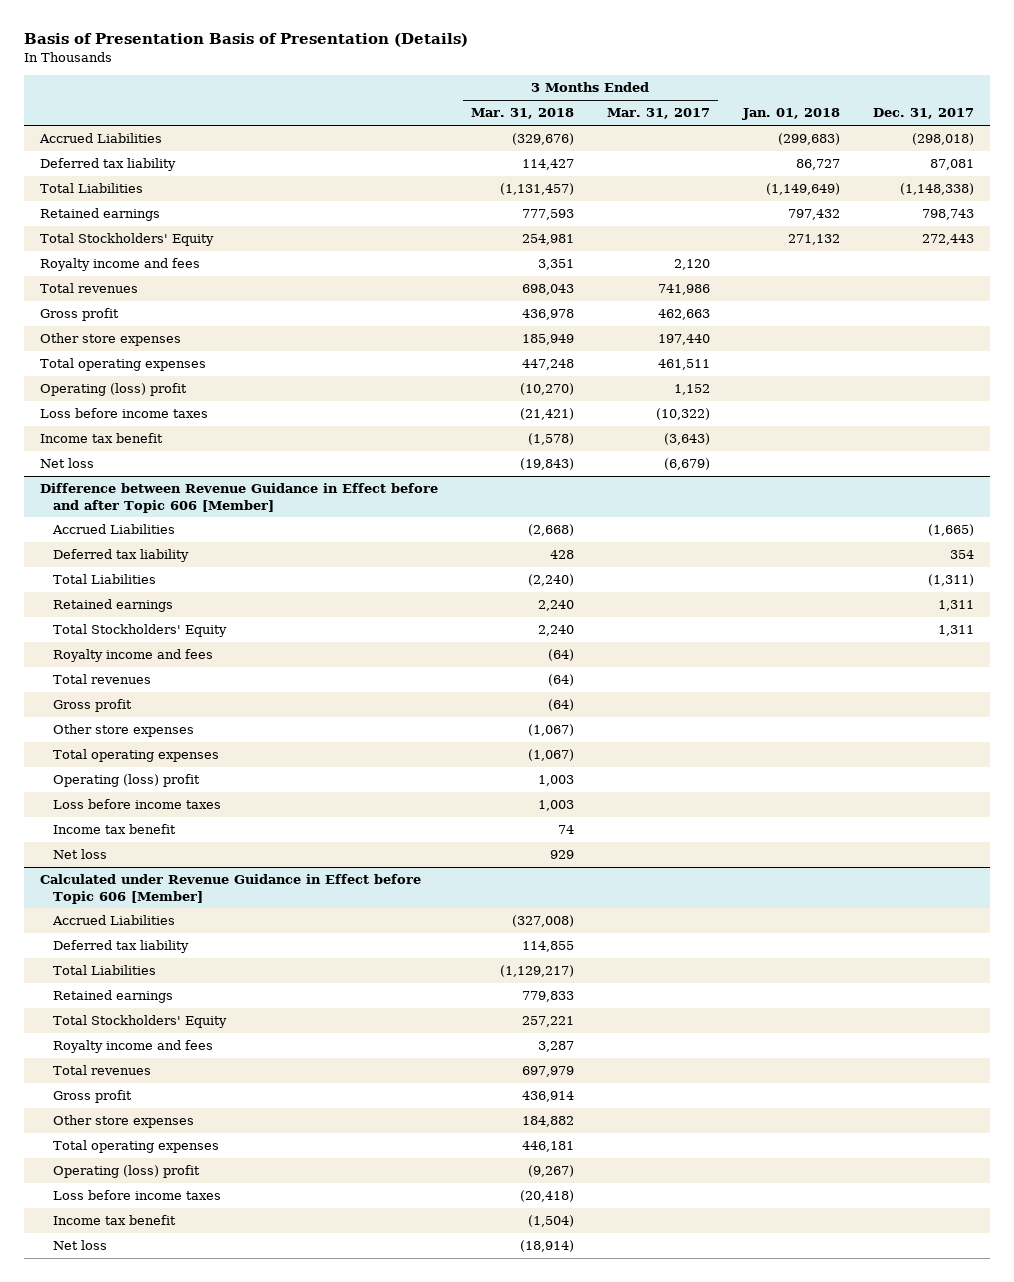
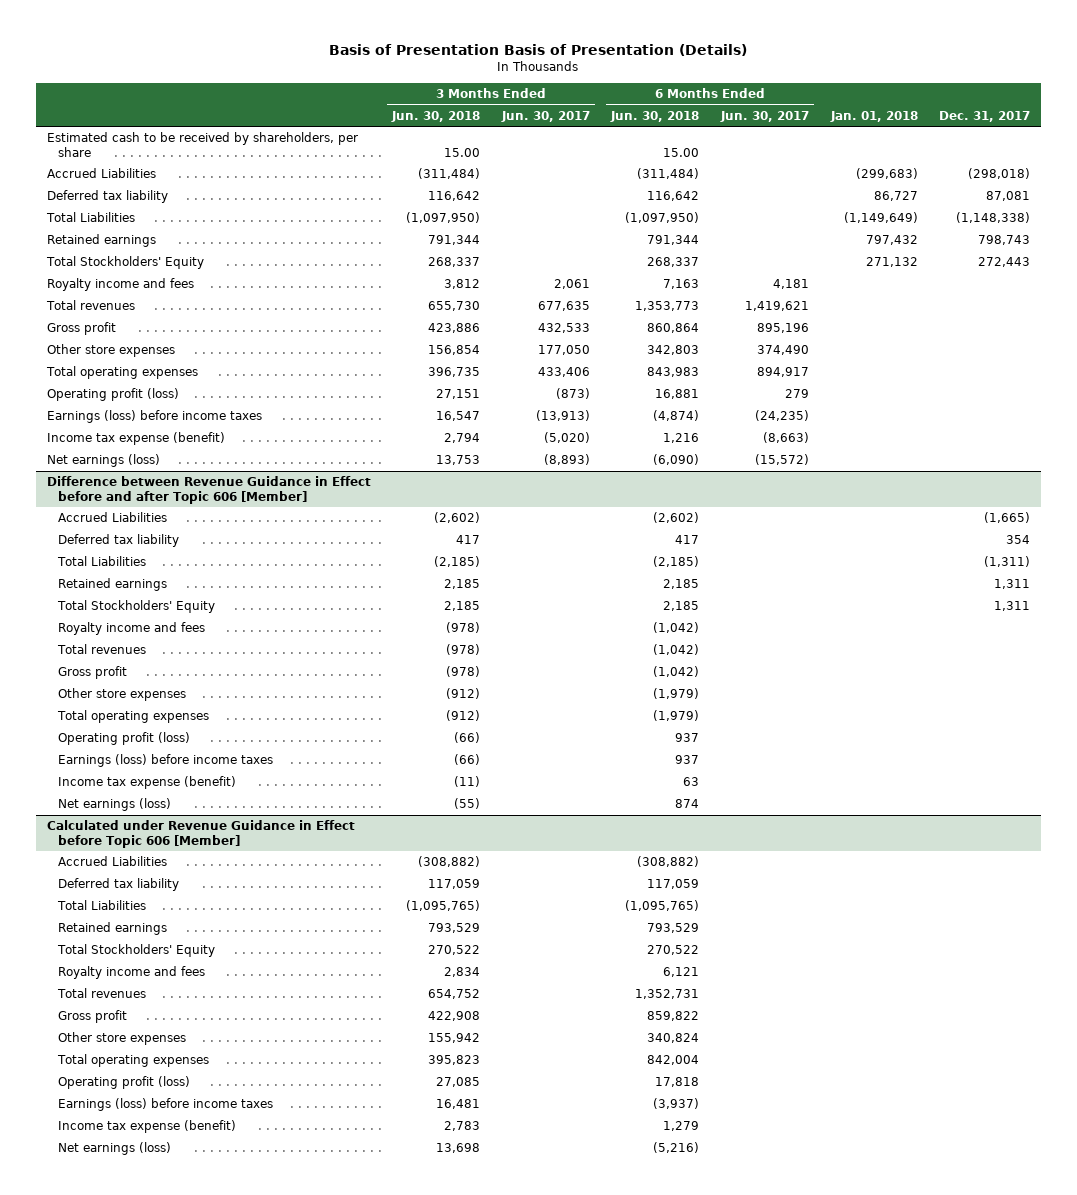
- | 3 Months Ended Mar. 31, 2018 | 3 Months Ended Mar. 31, 2017 | Jan. 01, 2018 | Dec. 31, 2017
+ | 3 Months Ended Jun. 30, 2018 | 3 Months Ended Jun. 30, 2017 | 6 Months Ended Jun. 30, 2018 | 6 Months Ended Jun. 30, 2017 | Jan. 01, 2018 | Dec. 31, 2017
+ Estimated cash to be received by shareholders, per share | 15.00 | | 15.00 | | |
- Operating (loss) profit | (10,270) | 1,152 | |
- Loss before income taxes | (21,421) | (10,322) | |
- Income tax benefit | (1,578) | (3,643) | |
- Net loss | (19,843) | (6,679) | |
+ Operating profit (loss) | 27,151 | (873) | 16,881 | 279 | |
+ Earnings (loss) before income taxes | 16,547 | (13,913) | (4,874) | (24,235) | |
+ Income tax expense (benefit) | 2,794 | (5,020) | 1,216 | (8,663) | |
+ Net earnings (loss) | 13,753 | (8,893) | (6,090) | (15,572) | |
@ Difference between Revenue Guidance in Effect before and after Topic 606 [Member]
- Operating (loss) profit | 1,003 | | |
- Loss before income taxes | 1,003 | | |
- Income tax benefit | 74 | | |
- Net loss | 929 | | |
+ Operating profit (loss) | (66) | | 937 | | |
+ Earnings (loss) before income taxes | (66) | | 937 | | |
+ Income tax expense (benefit) | (11) | | 63 | | |
+ Net earnings (loss) | (55) | | 874 | | |
@ Calculated under Revenue Guidance in Effect before Topic 606 [Member]
- Operating (loss) profit | (9,267) | | |
- Loss before income taxes | (20,418) | | |
- Income tax benefit | (1,504) | | |
- Net loss | (18,914) | | |
+ Operating profit (loss) | 27,085 | | 17,818 | | |
+ Earnings (loss) before income taxes | 16,481 | | (3,937) | | |
+ Income tax expense (benefit) | 2,783 | | 1,279 | | |
+ Net earnings (loss) | 13,698 | | (5,216) | | |

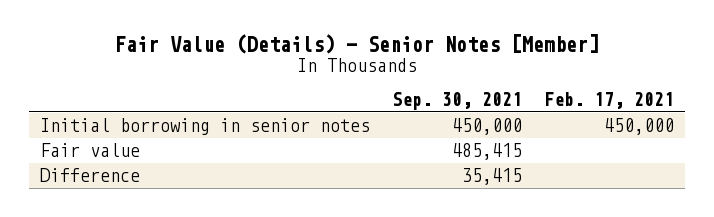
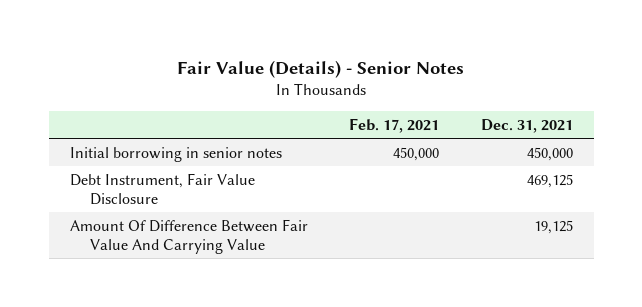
- Fair Value (Details) - Senior Notes [Member]
+ Fair Value (Details) - Senior Notes
- | Sep. 30, 2021 | Feb. 17, 2021
+ | Feb. 17, 2021 | Dec. 31, 2021
- Fair value | 485,415 |
- Difference | 35,415 |
+ Debt Instrument, Fair Value Disclosure | | 469,125
+ Amount Of Difference Between Fair Value And Carrying Value | | 19,125

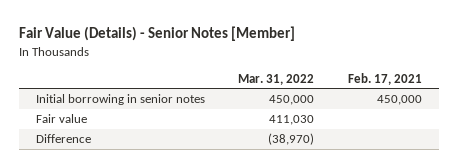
- Fair Value (Details) - Senior Notes
+ Fair Value (Details) - Senior Notes [Member]
- | Feb. 17, 2021 | Dec. 31, 2021
+ | Mar. 31, 2022 | Feb. 17, 2021
- Debt Instrument, Fair Value Disclosure | | 469,125
- Amount Of Difference Between Fair Value And Carrying Value | | 19,125
+ Fair value | 411,030 |
+ Difference | (38,970) |

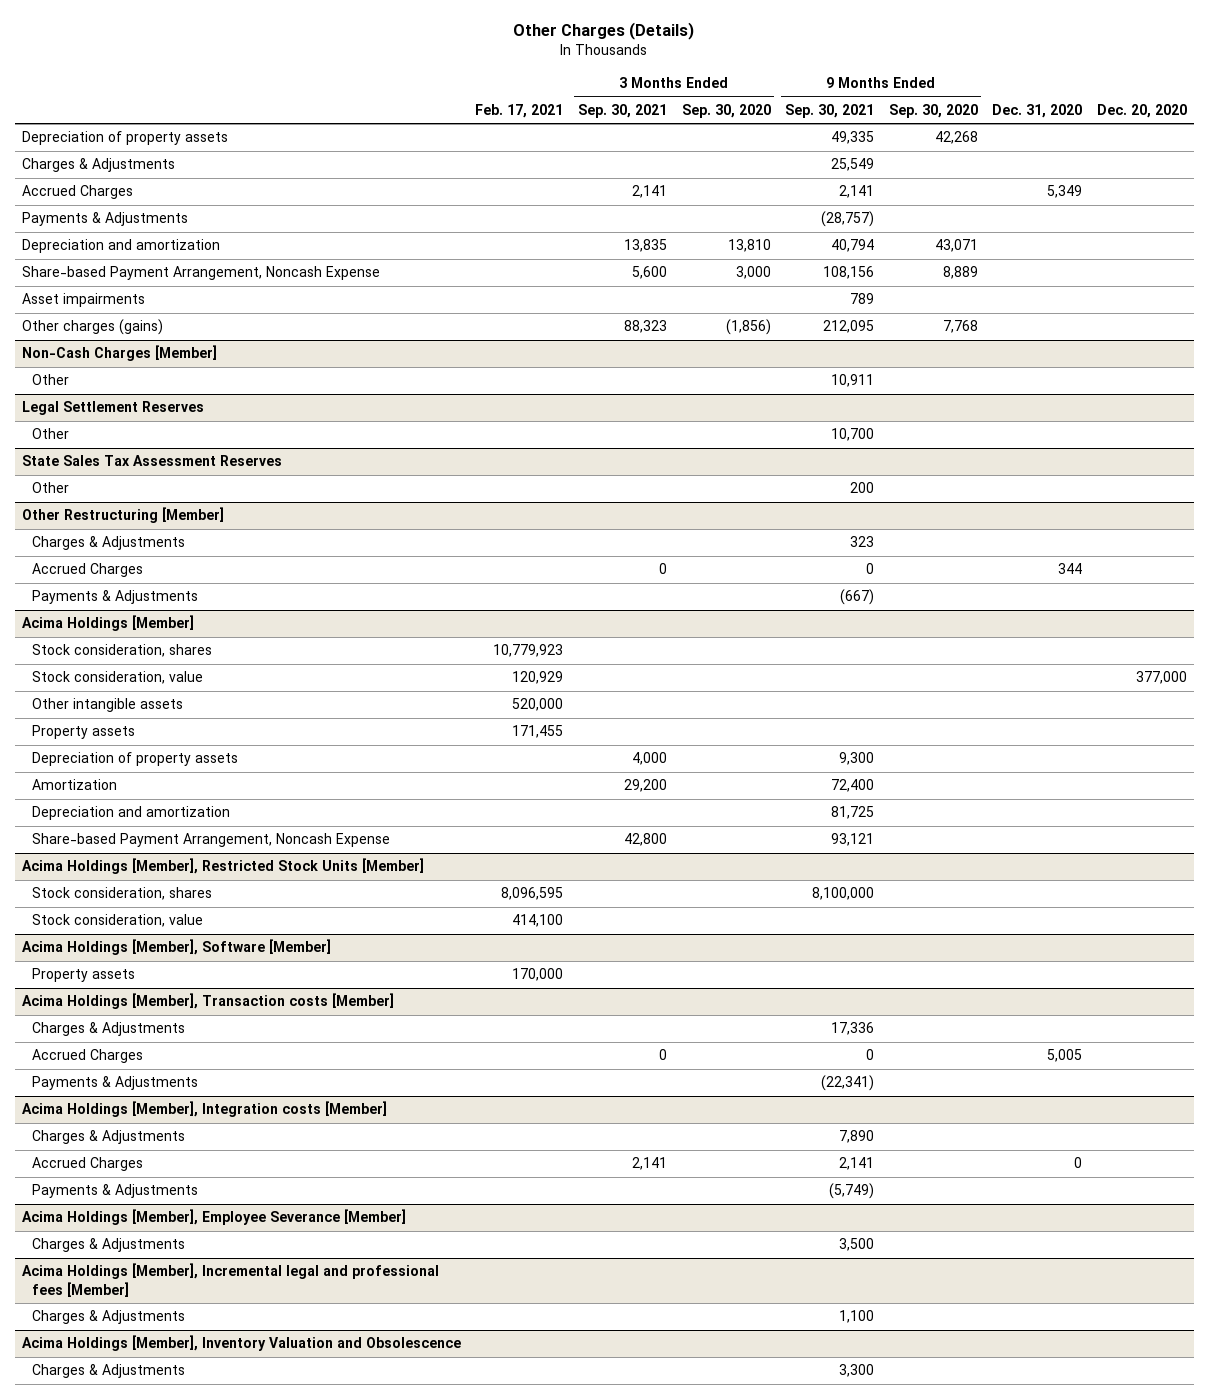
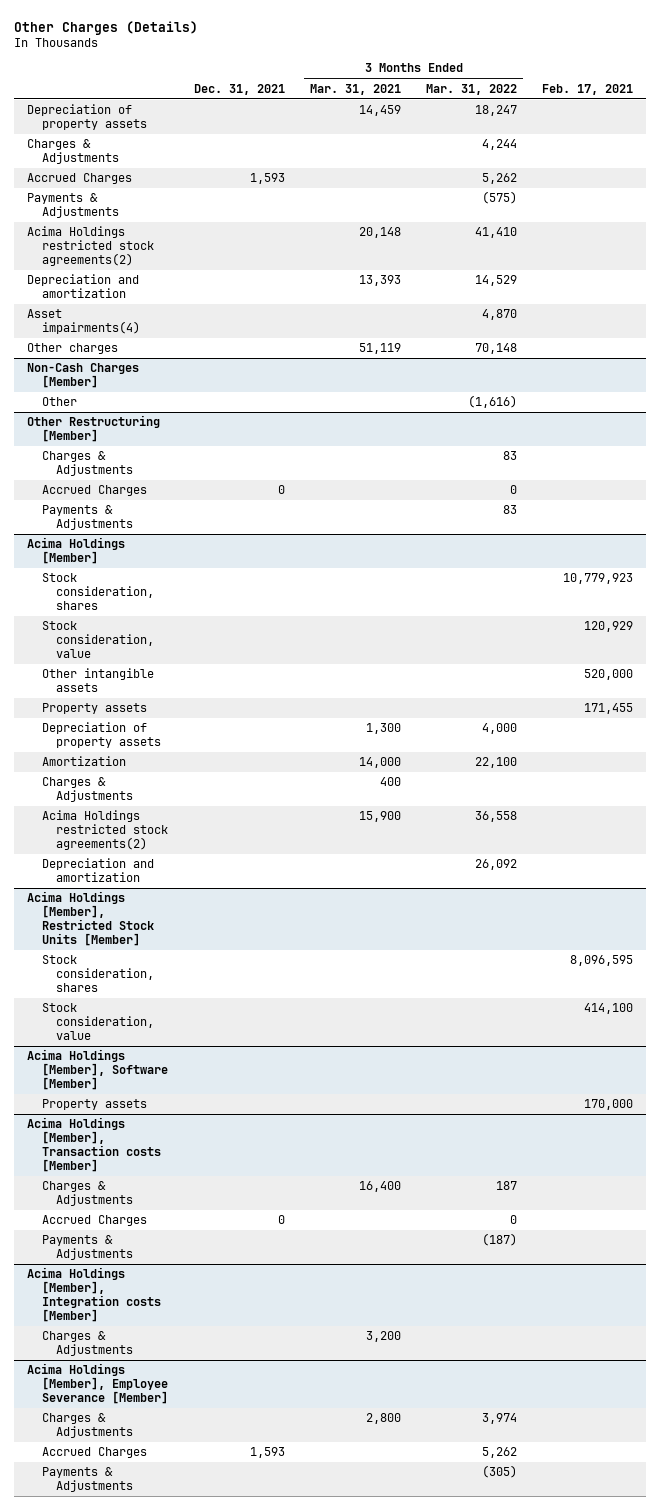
- | Feb. 17, 2021 | 3 Months Ended Sep. 30, 2021 | 3 Months Ended Sep. 30, 2020 | 9 Months Ended Sep. 30, 2021 | 9 Months Ended Sep. 30, 2020 | Dec. 31, 2020 | Dec. 20, 2020
+ | Dec. 31, 2021 | 3 Months Ended Mar. 31, 2021 | 3 Months Ended Mar. 31, 2022 | Feb. 17, 2021
+ Acima Holdings restricted stock agreements(2) | | 20,148 | 41,410 |
- Share-based Payment Arrangement, Noncash Expense | | 5,600 | 3,000 | 108,156 | 8,889 | |
- Asset impairments | | | | 789 | | |
- Other charges (gains) | | 88,323 | (1,856) | 212,095 | 7,768 | |
+ Asset impairments(4) | | | 4,870 |
+ Other charges | | 51,119 | 70,148 |
- Legal Settlement Reserves
- Other | | | | 10,700 | | |
- State Sales Tax Assessment Reserves
- Other | | | | 200 | | |
@ Acima Holdings [Member]
+ Charges & Adjustments | | 400 | |
+ Acima Holdings restricted stock agreements(2) | | 15,900 | 36,558 |
- Share-based Payment Arrangement, Noncash Expense | | 42,800 | | 93,121 | | |
@ Acima Holdings [Member], Integration costs [Member]
- Accrued Charges | | 2,141 | | 2,141 | | 0 |
- Payments & Adjustments | | | | (5,749) | | |
- Acima Holdings [Member], Incremental legal and professional fees [Member]
- Charges & Adjustments | | | | 1,100 | | |
- Acima Holdings [Member], Inventory Valuation and Obsolescence
- Charges & Adjustments | | | | 3,300 | | |
@ Acima Holdings [Member], Employee Severance [Member]
+ Accrued Charges | 1,593 | | 5,262 |
+ Payments & Adjustments | | | (305) |

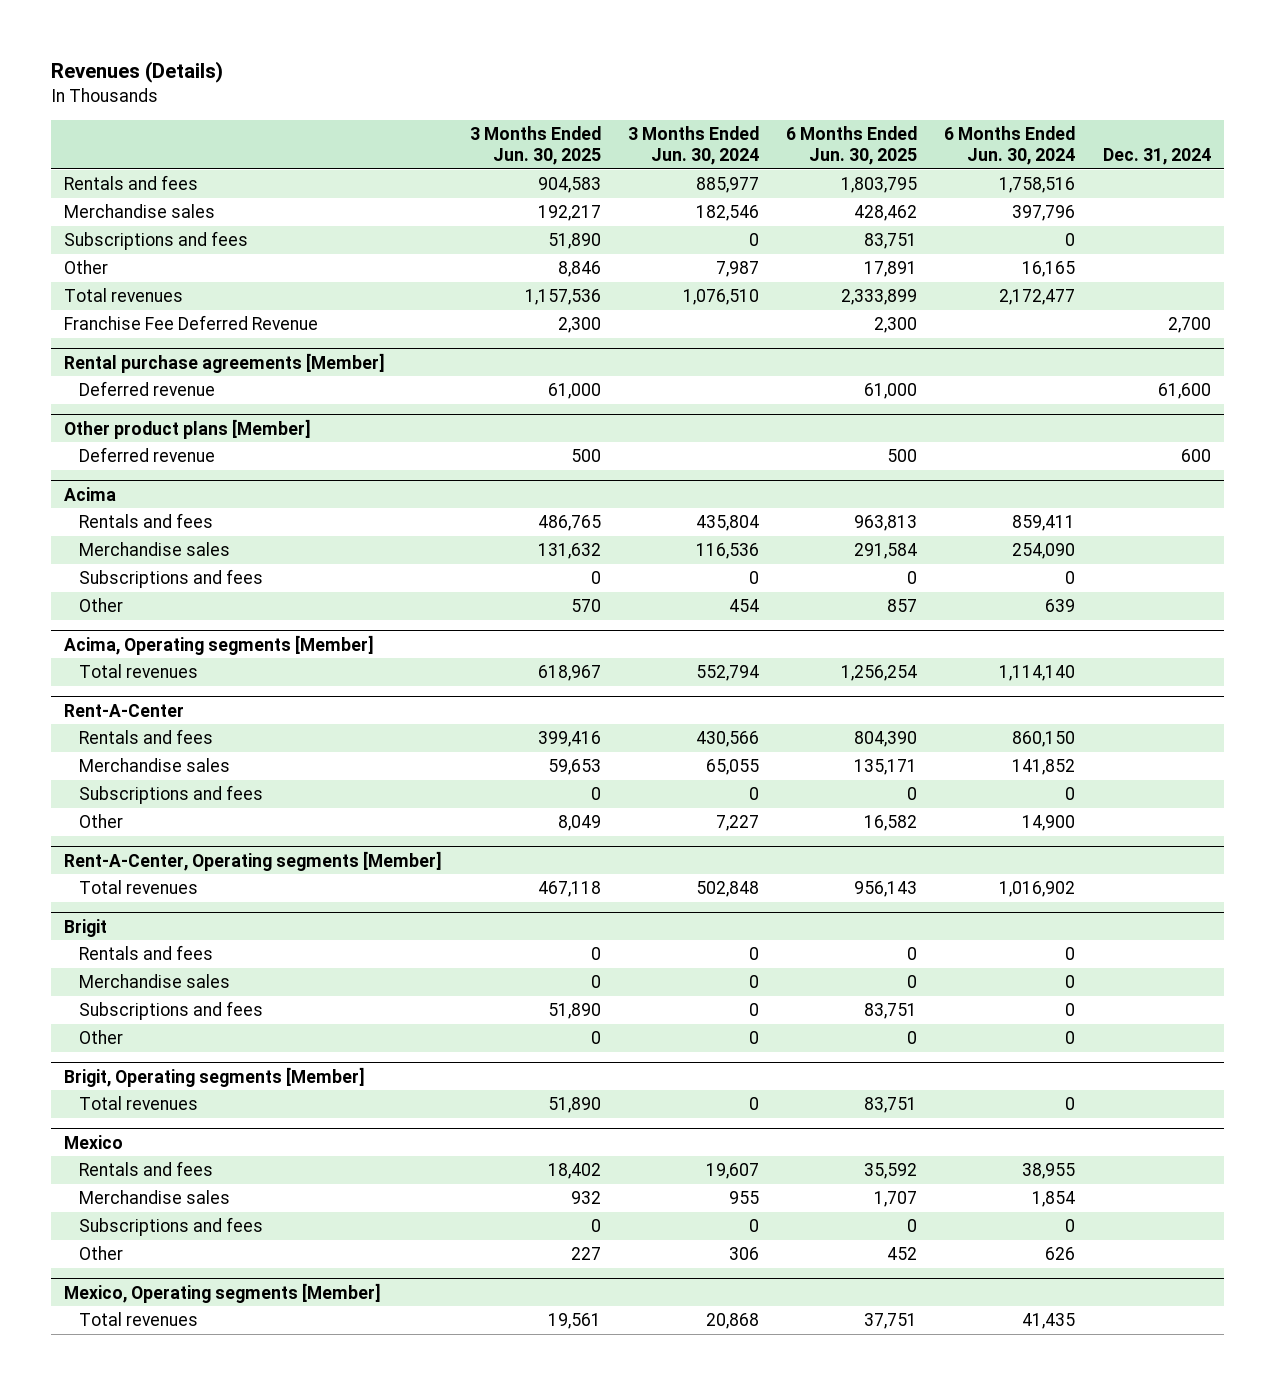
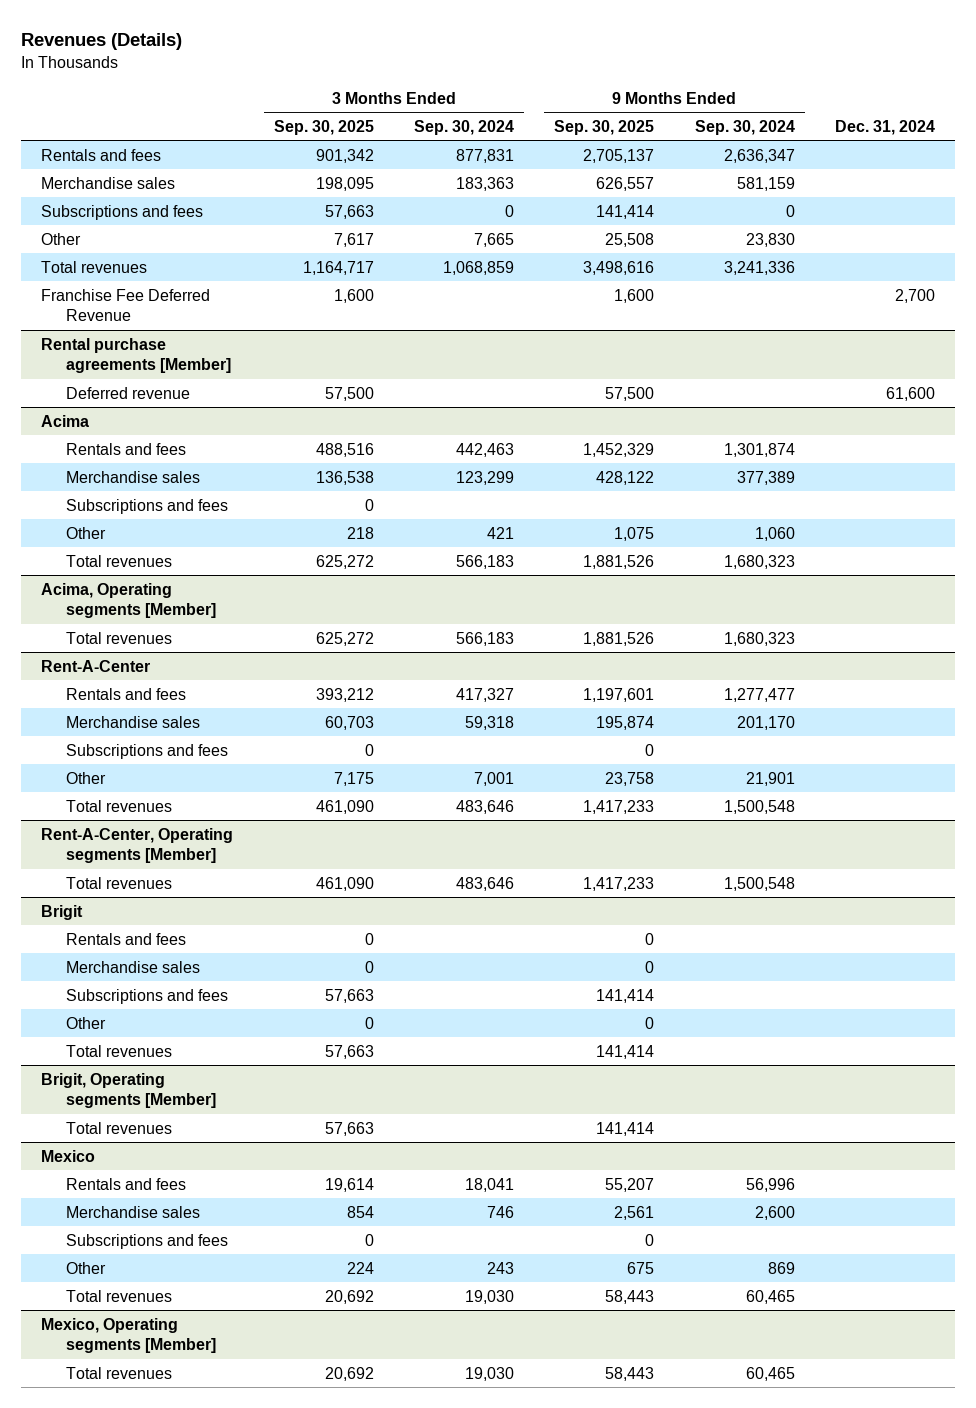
- | 3 Months Ended Jun. 30, 2025 | 3 Months Ended Jun. 30, 2024 | 6 Months Ended Jun. 30, 2025 | 6 Months Ended Jun. 30, 2024 | Dec. 31, 2024
+ | 3 Months Ended Sep. 30, 2025 | 3 Months Ended Sep. 30, 2024 | 9 Months Ended Sep. 30, 2025 | 9 Months Ended Sep. 30, 2024 | Dec. 31, 2024
- Other product plans [Member]
- Deferred revenue | 500 | | 500 | | 600
@ Acima
+ Total revenues | 625,272 | 566,183 | 1,881,526 | 1,680,323 |
@ Rent-A-Center
+ Total revenues | 461,090 | 483,646 | 1,417,233 | 1,500,548 |
@ Brigit
+ Total revenues | 57,663 | | 141,414 | |
@ Mexico
+ Total revenues | 20,692 | 19,030 | 58,443 | 60,465 |

